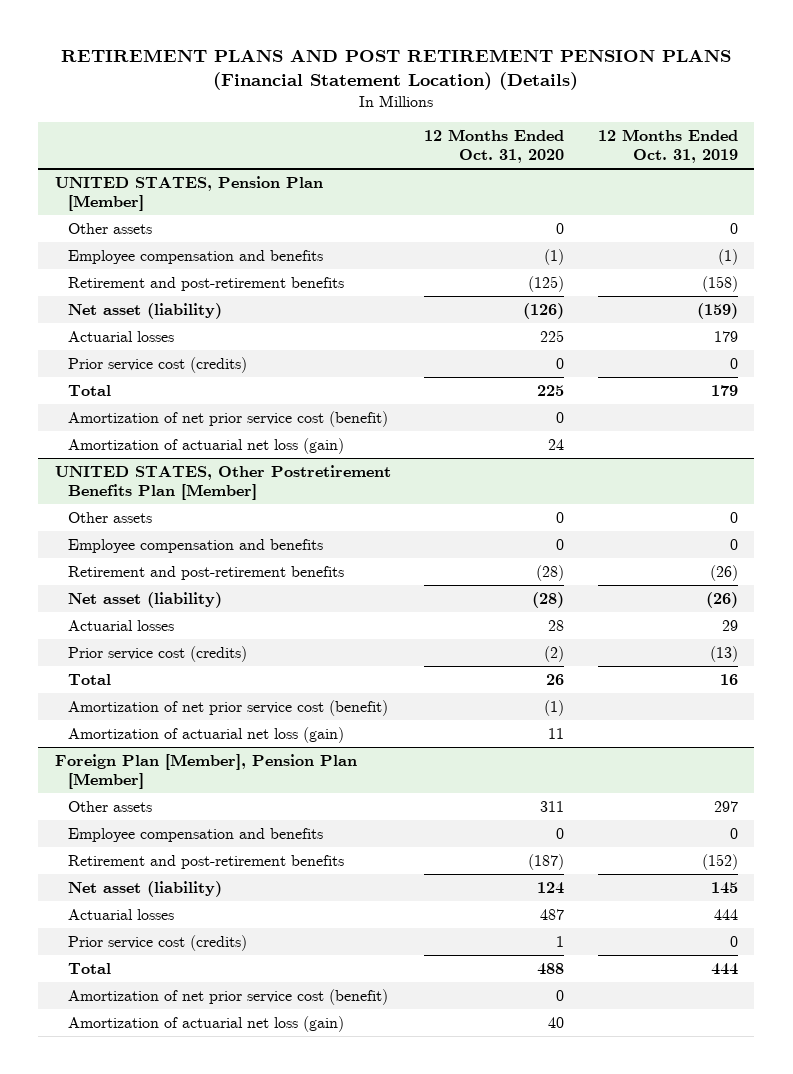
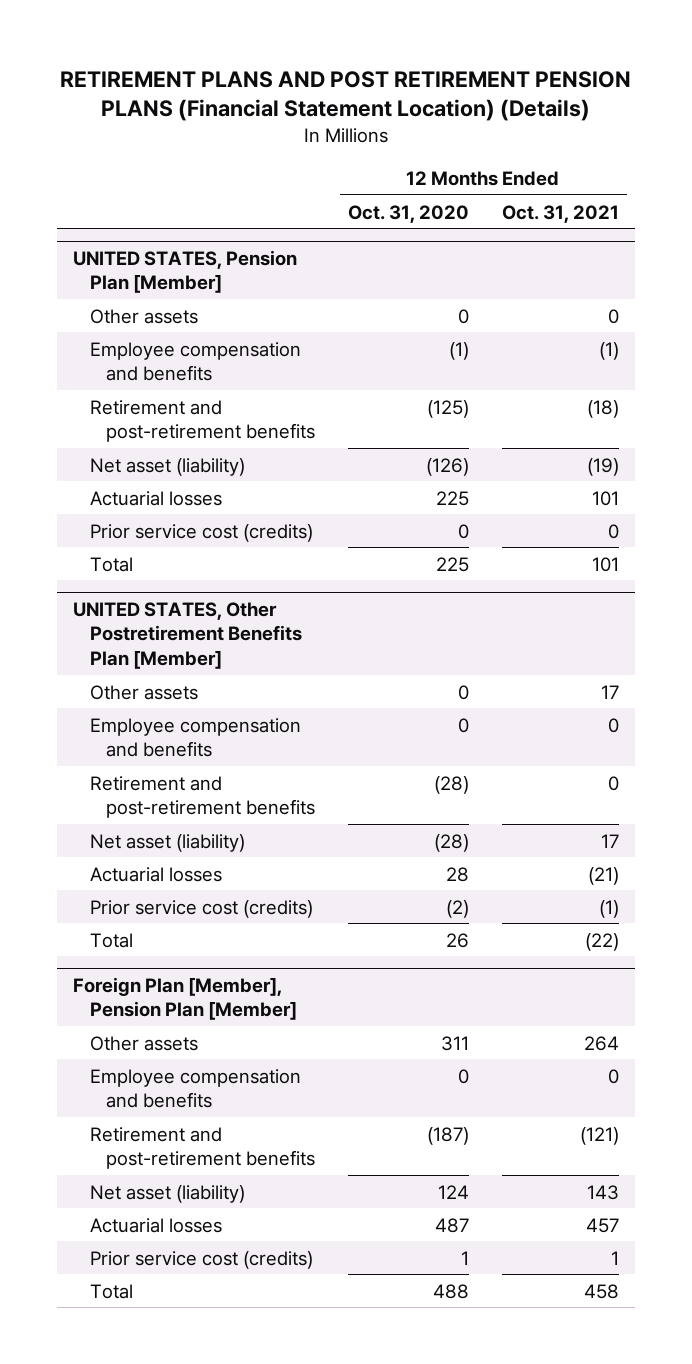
- | 12 Months Ended Oct. 31, 2020 | 12 Months Ended Oct. 31, 2019
+ | 12 Months Ended Oct. 31, 2020 | 12 Months Ended Oct. 31, 2021
@ UNITED STATES, Pension Plan [Member]
- Amortization of net prior service cost (benefit) | 0 |
- Amortization of actuarial net loss (gain) | 24 |
@ UNITED STATES, Other Postretirement Benefits Plan [Member]
- Amortization of net prior service cost (benefit) | (1) |
- Amortization of actuarial net loss (gain) | 11 |
@ Foreign Plan [Member], Pension Plan [Member]
- Amortization of net prior service cost (benefit) | 0 |
- Amortization of actuarial net loss (gain) | 40 |

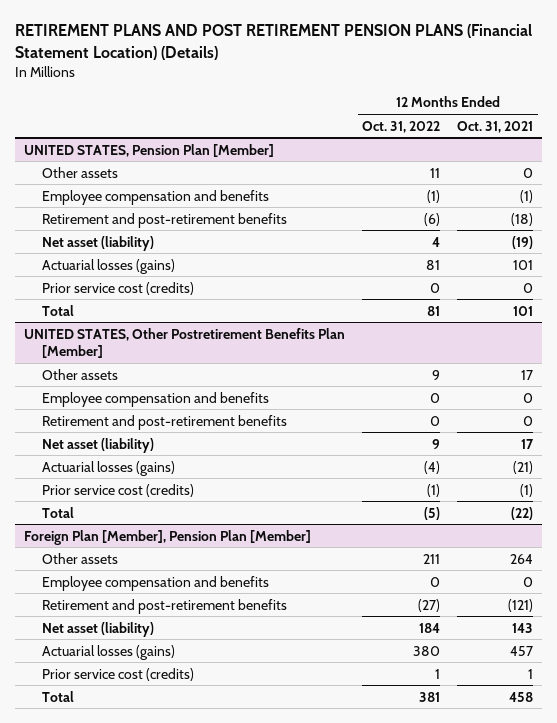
- | 12 Months Ended Oct. 31, 2020 | 12 Months Ended Oct. 31, 2021
+ | 12 Months Ended Oct. 31, 2022 | 12 Months Ended Oct. 31, 2021
@ UNITED STATES, Pension Plan [Member]
- Actuarial losses | 225 | 101
+ Actuarial losses (gains) | 81 | 101
@ UNITED STATES, Other Postretirement Benefits Plan [Member]
- Actuarial losses | 28 | (21)
+ Actuarial losses (gains) | (4) | (21)
@ Foreign Plan [Member], Pension Plan [Member]
- Actuarial losses | 487 | 457
+ Actuarial losses (gains) | 380 | 457

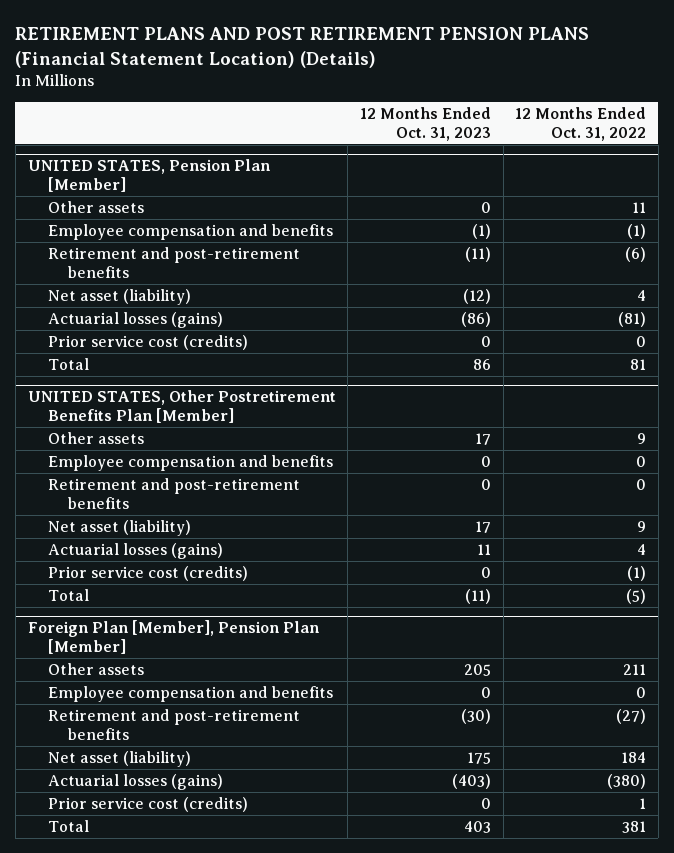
- | 12 Months Ended Oct. 31, 2022 | 12 Months Ended Oct. 31, 2021
+ | 12 Months Ended Oct. 31, 2023 | 12 Months Ended Oct. 31, 2022
@ UNITED STATES, Pension Plan [Member]
- Actuarial losses (gains) | 81 | 101
+ Actuarial losses (gains) | (86) | (81)
@ UNITED STATES, Other Postretirement Benefits Plan [Member]
- Actuarial losses (gains) | (4) | (21)
+ Actuarial losses (gains) | 11 | 4
@ Foreign Plan [Member], Pension Plan [Member]
- Actuarial losses (gains) | 380 | 457
+ Actuarial losses (gains) | (403) | (380)

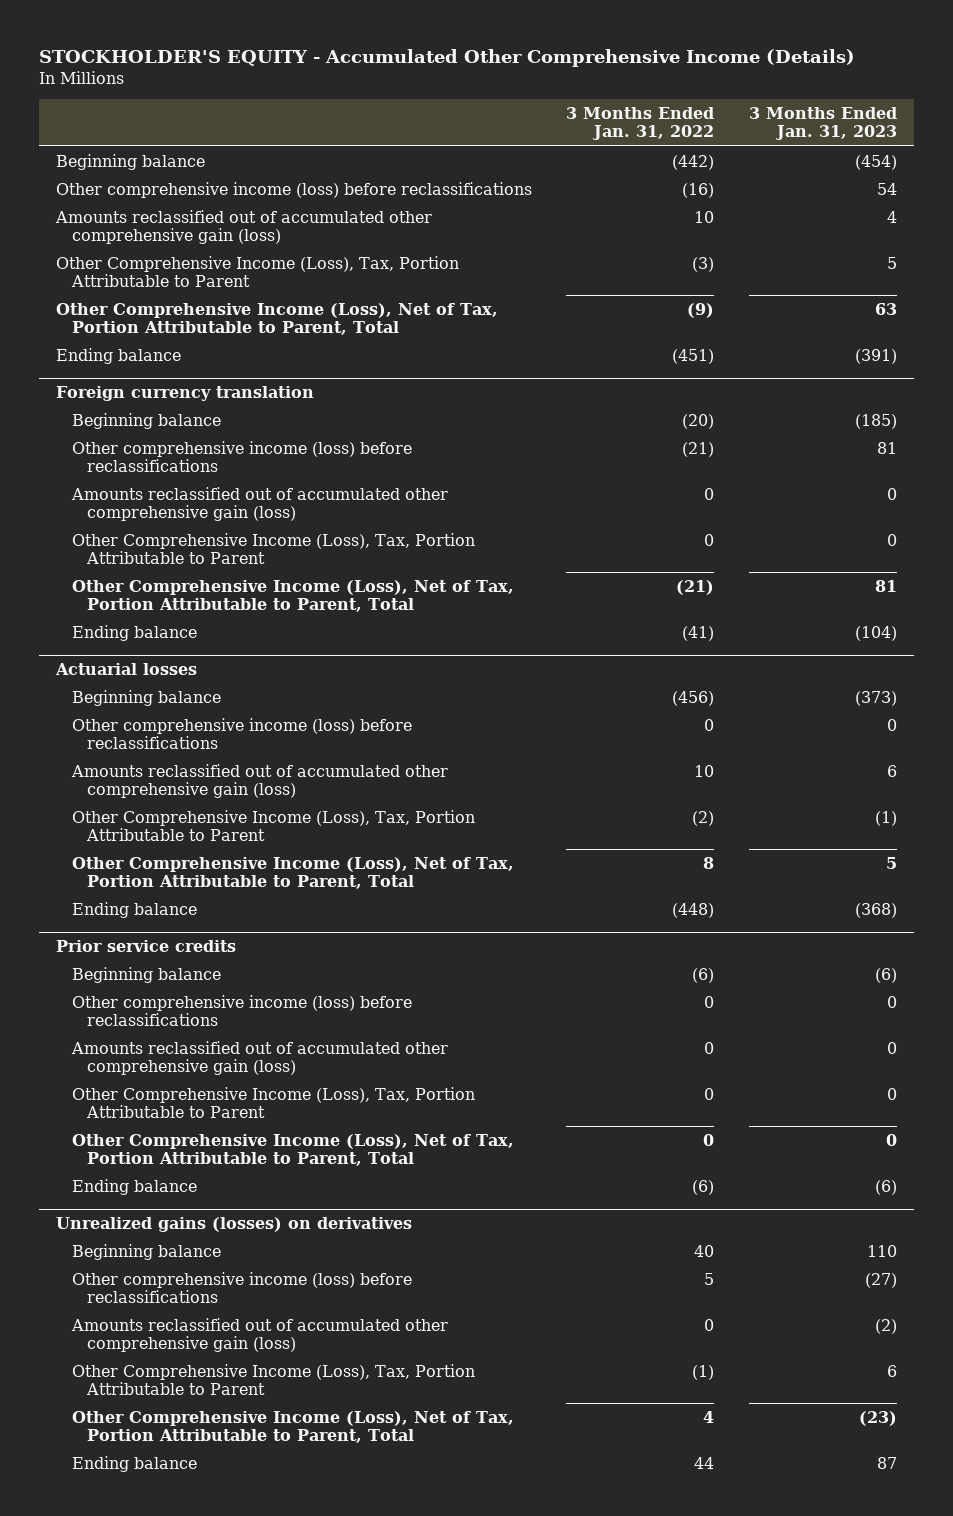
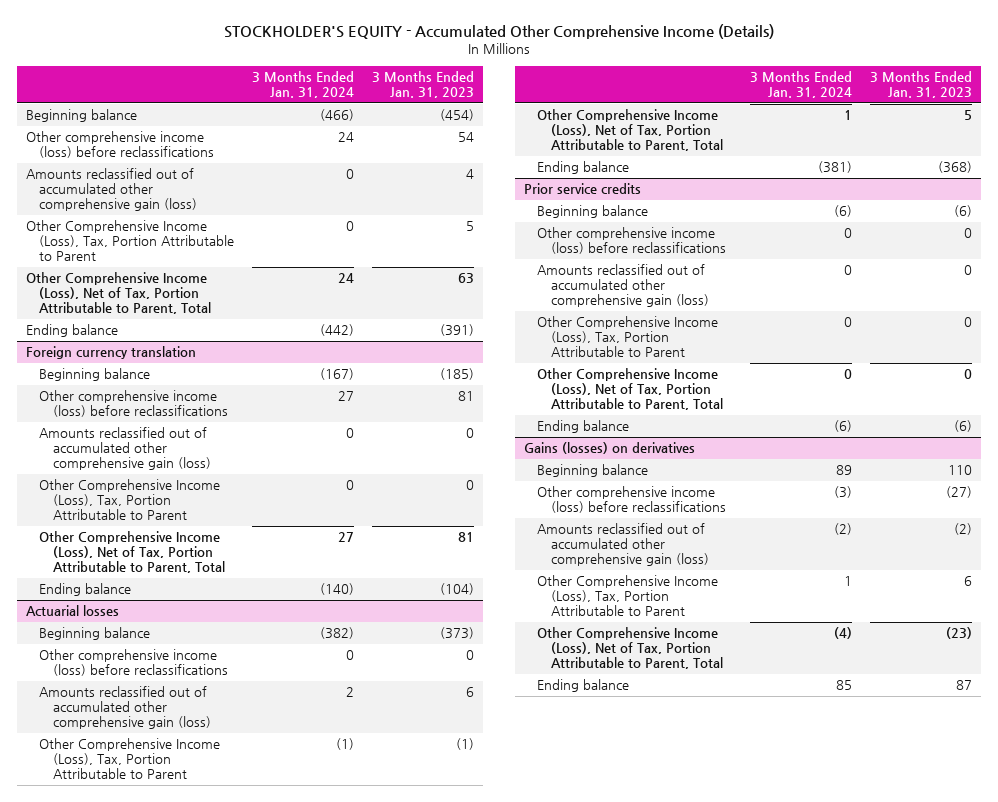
- | 3 Months Ended Jan. 31, 2022 | 3 Months Ended Jan. 31, 2023
+ | 3 Months Ended Jan. 31, 2024 | 3 Months Ended Jan. 31, 2023
- Unrealized gains (losses) on derivatives
+ Gains (losses) on derivatives

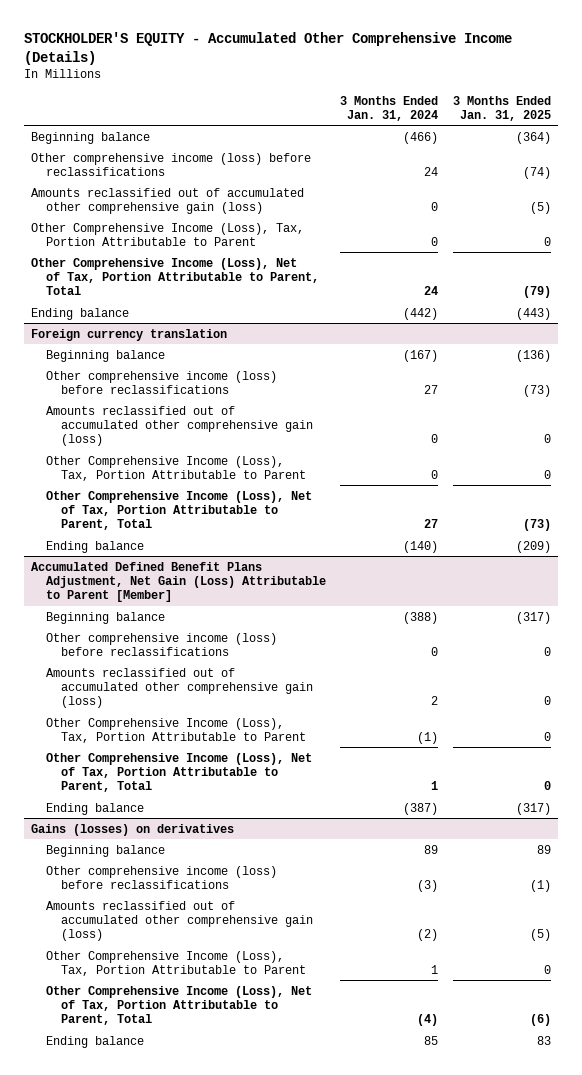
- | 3 Months Ended Jan. 31, 2024 | 3 Months Ended Jan. 31, 2023
+ | 3 Months Ended Jan. 31, 2024 | 3 Months Ended Jan. 31, 2025
- Actuarial losses
- Beginning balance | (382) | (373)
+ Accumulated Defined Benefit Plans Adjustment, Net Gain (Loss) Attributable to Parent [Member]
+ Beginning balance | (388) | (317)
- Ending balance | (381) | (368)
- Prior service credits
- Beginning balance | (6) | (6)
- Other comprehensive income (loss) before reclassifications | 0 | 0
- Amounts reclassified out of accumulated other comprehensive gain (loss) | 0 | 0
- Other Comprehensive Income (Loss), Tax, Portion Attributable to Parent | 0 | 0
- Other Comprehensive Income (Loss), Net of Tax, Portion Attributable to Parent, Total | 0 | 0
- Ending balance | (6) | (6)
+ Ending balance | (387) | (317)

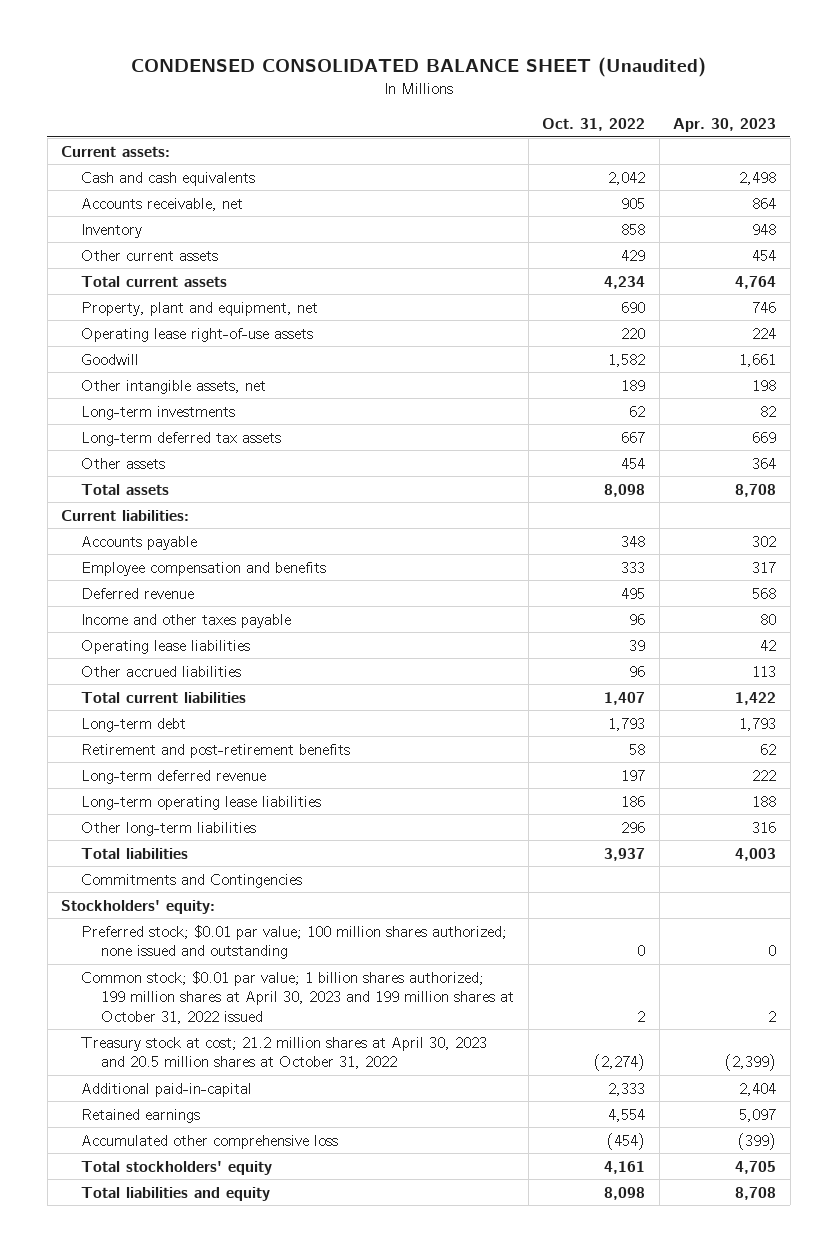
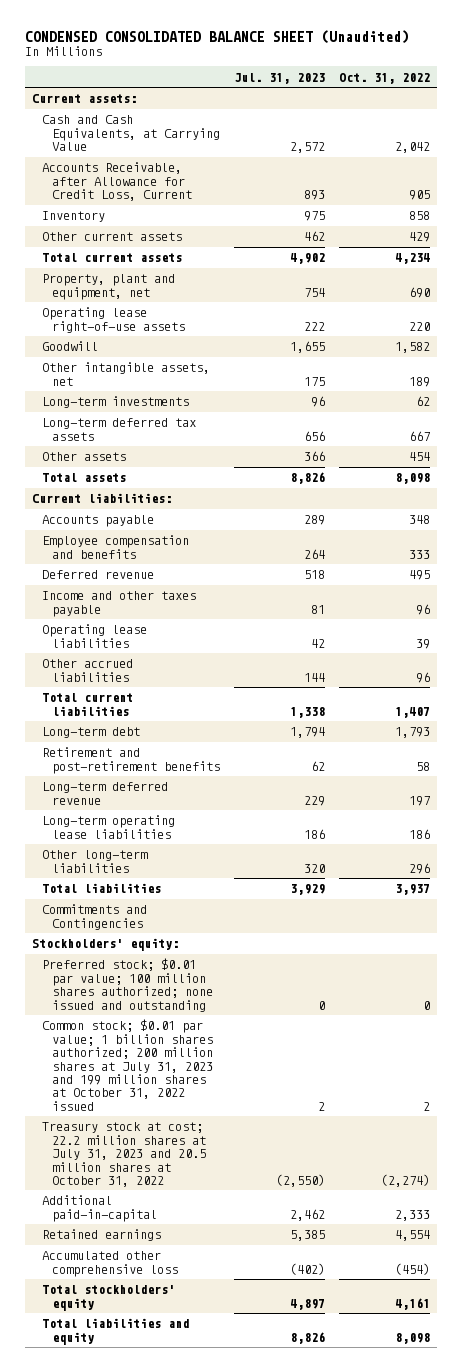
- | Oct. 31, 2022 | Apr. 30, 2023
+ | Jul. 31, 2023 | Oct. 31, 2022
- Cash and cash equivalents | 2,042 | 2,498
- Accounts receivable, net | 905 | 864
+ Cash and Cash Equivalents, at Carrying Value | 2,572 | 2,042
+ Accounts Receivable, after Allowance for Credit Loss, Current | 893 | 905
- Common stock; $0.01 par value; 1 billion shares authorized; 199 million shares at April 30, 2023 and 199 million shares at October 31, 2022 issued | 2 | 2
- Treasury stock at cost; 21.2 million shares at April 30, 2023 and 20.5 million shares at October 31, 2022 | (2,274) | (2,399)
+ Common stock; $0.01 par value; 1 billion shares authorized; 200 million shares at July 31, 2023 and 199 million shares at October 31, 2022 issued | 2 | 2
+ Treasury stock at cost; 22.2 million shares at July 31, 2023 and 20.5 million shares at October 31, 2022 | (2,550) | (2,274)

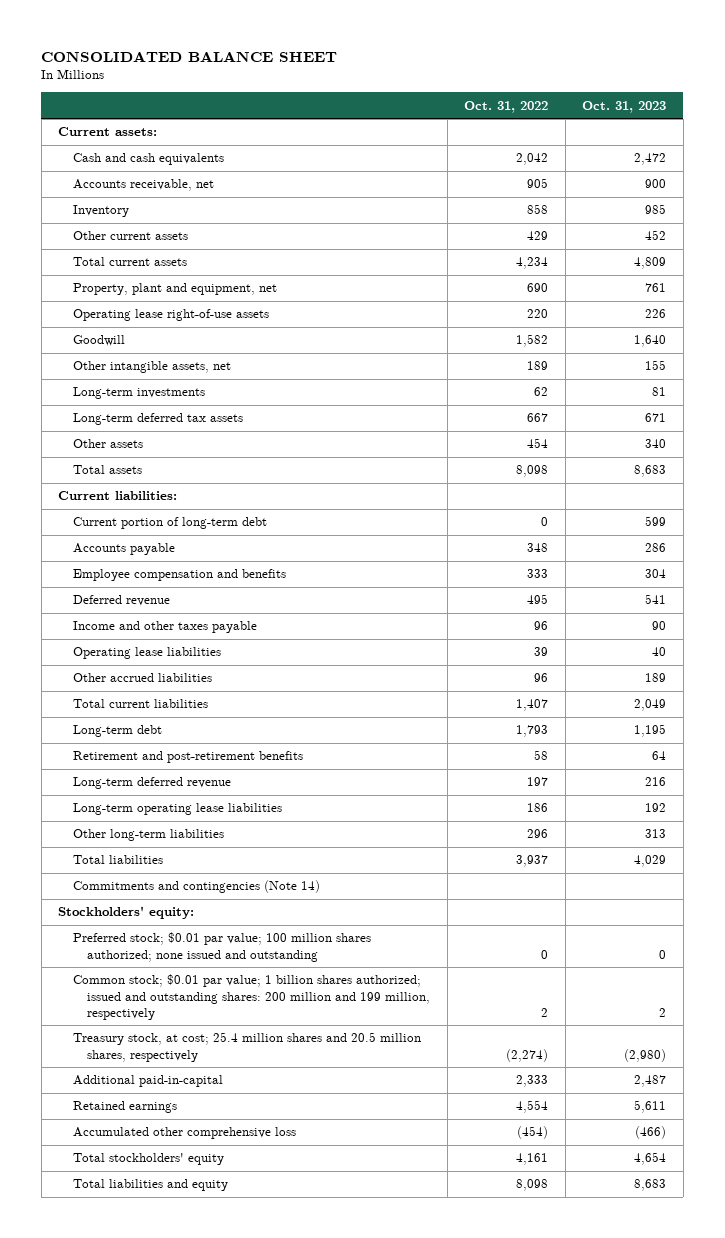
- CONDENSED CONSOLIDATED BALANCE SHEET (Unaudited)
+ CONSOLIDATED BALANCE SHEET
- | Jul. 31, 2023 | Oct. 31, 2022
+ | Oct. 31, 2022 | Oct. 31, 2023
- Cash and Cash Equivalents, at Carrying Value | 2,572 | 2,042
- Accounts Receivable, after Allowance for Credit Loss, Current | 893 | 905
+ Cash and cash equivalents | 2,042 | 2,472
+ Accounts receivable, net | 905 | 900
+ Current portion of long-term debt | 0 | 599
- Commitments and Contingencies
+ Commitments and contingencies (Note 14)
- Common stock; $0.01 par value; 1 billion shares authorized; 200 million shares at July 31, 2023 and 199 million shares at October 31, 2022 issued | 2 | 2
- Treasury stock at cost; 22.2 million shares at July 31, 2023 and 20.5 million shares at October 31, 2022 | (2,550) | (2,274)
+ Common stock; $0.01 par value; 1 billion shares authorized; issued and outstanding shares: 200 million and 199 million, respectively | 2 | 2
+ Treasury stock, at cost; 25.4 million shares and 20.5 million shares, respectively | (2,274) | (2,980)

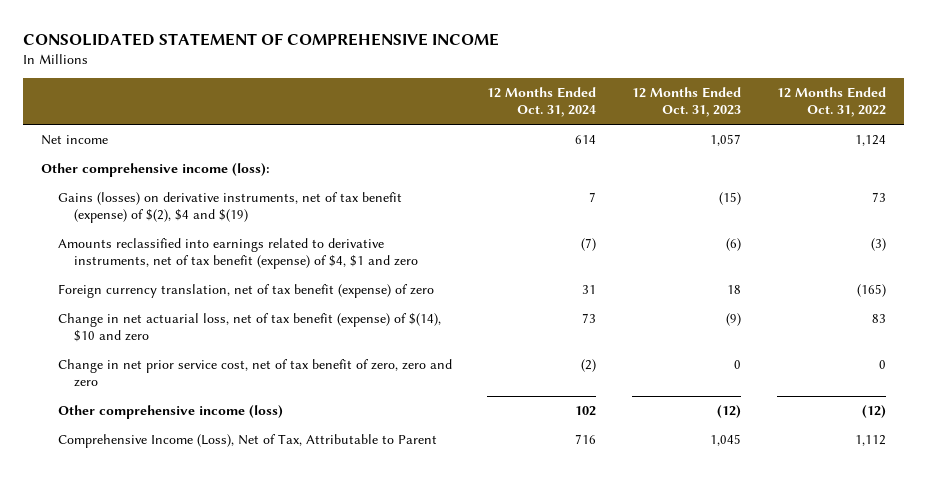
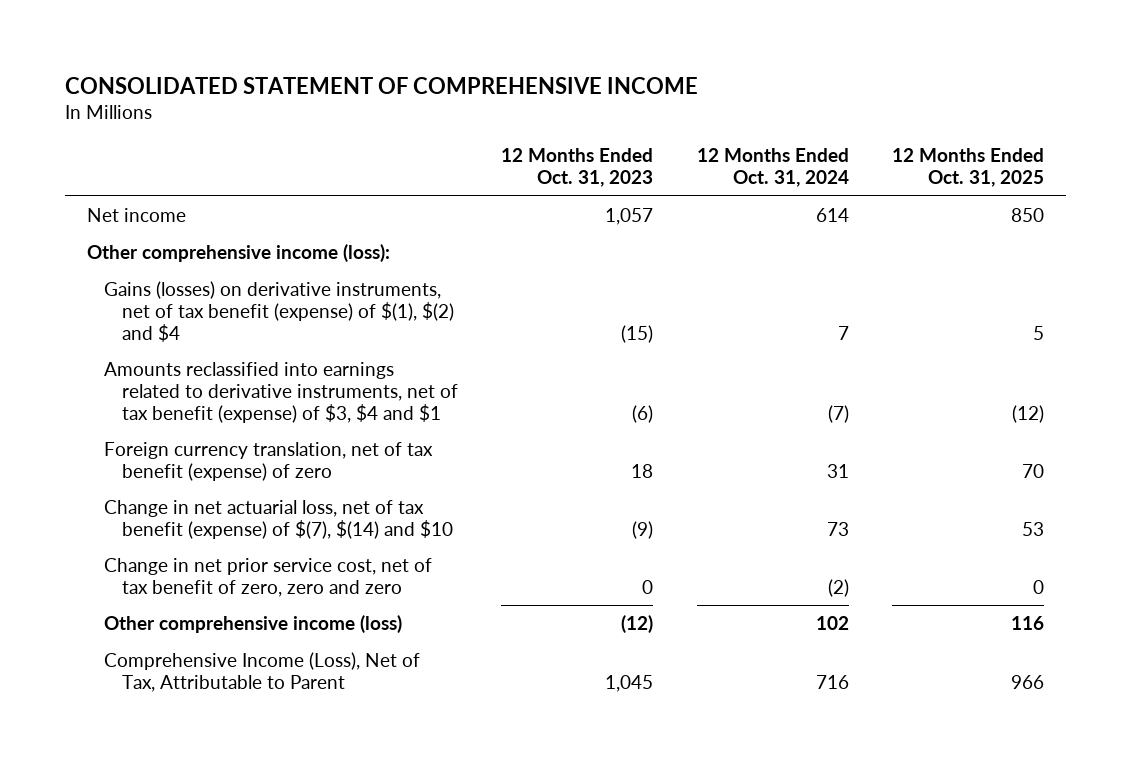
- | 12 Months Ended Oct. 31, 2024 | 12 Months Ended Oct. 31, 2023 | 12 Months Ended Oct. 31, 2022
+ | 12 Months Ended Oct. 31, 2023 | 12 Months Ended Oct. 31, 2024 | 12 Months Ended Oct. 31, 2025
- Gains (losses) on derivative instruments, net of tax benefit (expense) of $(2), $4 and $(19) | 7 | (15) | 73
- Amounts reclassified into earnings related to derivative instruments, net of tax benefit (expense) of $4, $1 and zero | (7) | (6) | (3)
+ Gains (losses) on derivative instruments, net of tax benefit (expense) of $(1), $(2) and $4 | (15) | 7 | 5
+ Amounts reclassified into earnings related to derivative instruments, net of tax benefit (expense) of $3, $4 and $1 | (6) | (7) | (12)
- Change in net actuarial loss, net of tax benefit (expense) of $(14), $10 and zero | 73 | (9) | 83
+ Change in net actuarial loss, net of tax benefit (expense) of $(7), $(14) and $10 | (9) | 73 | 53

